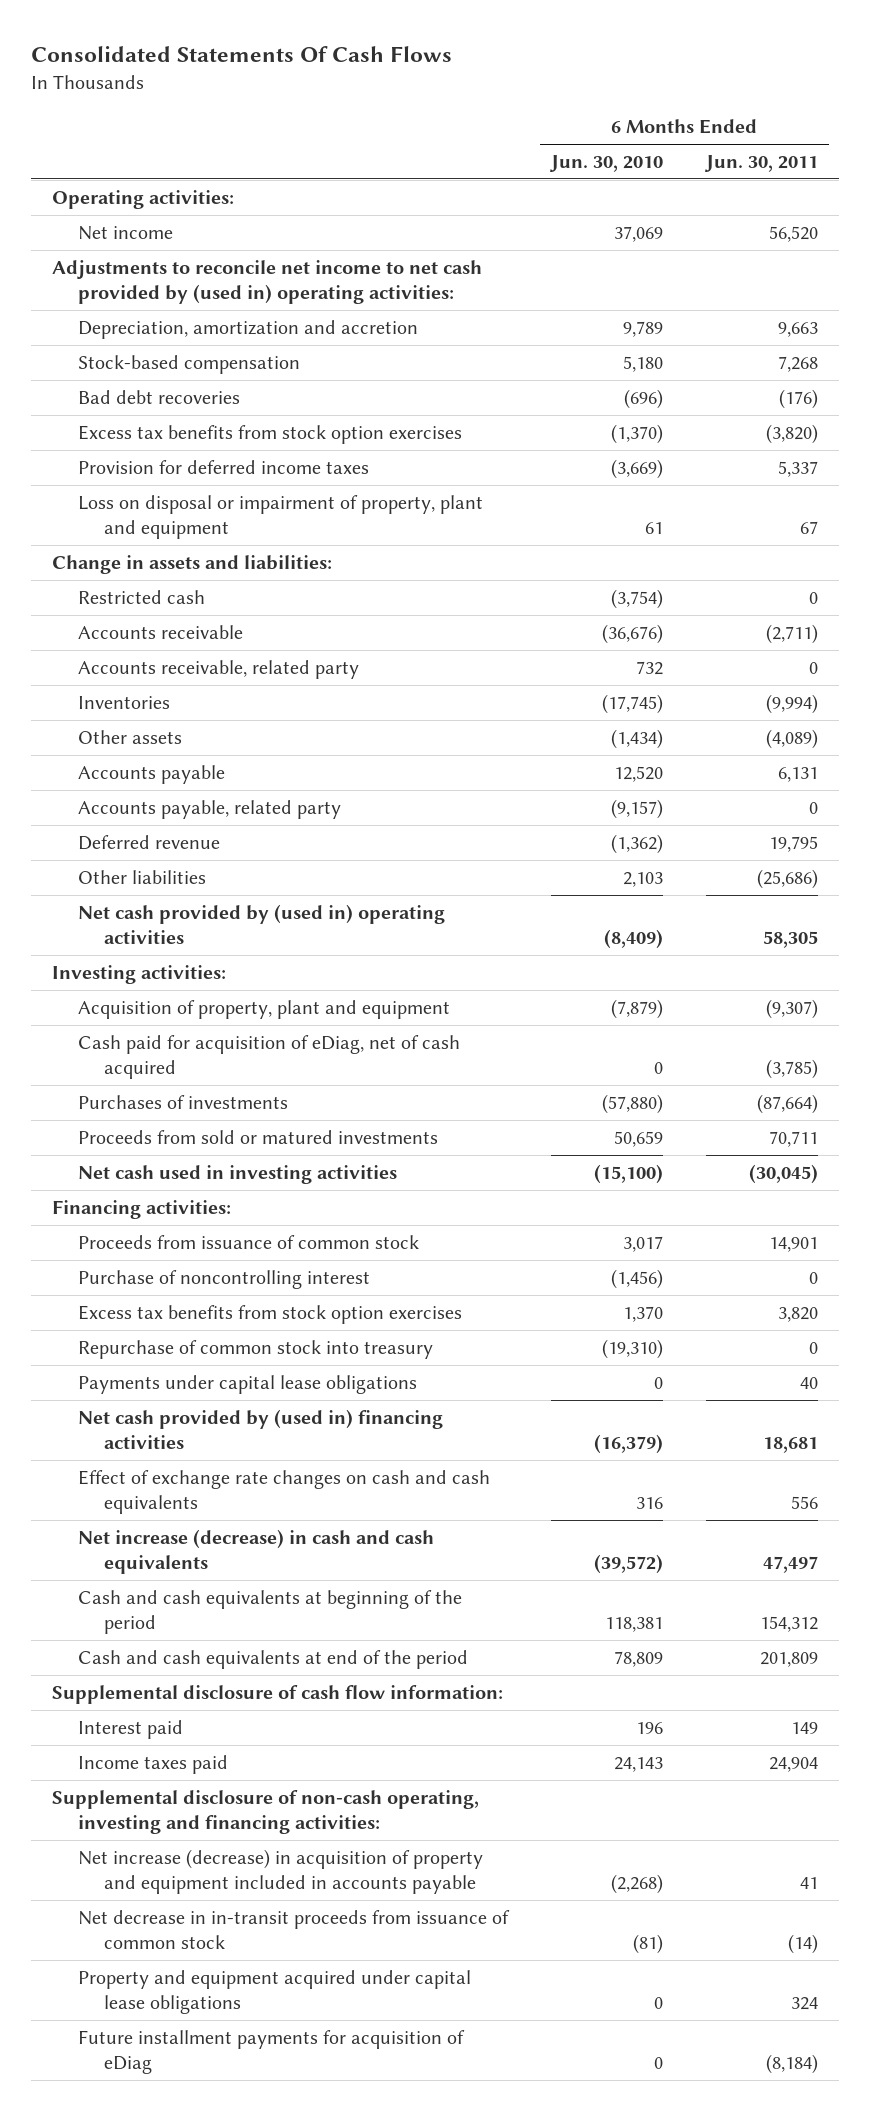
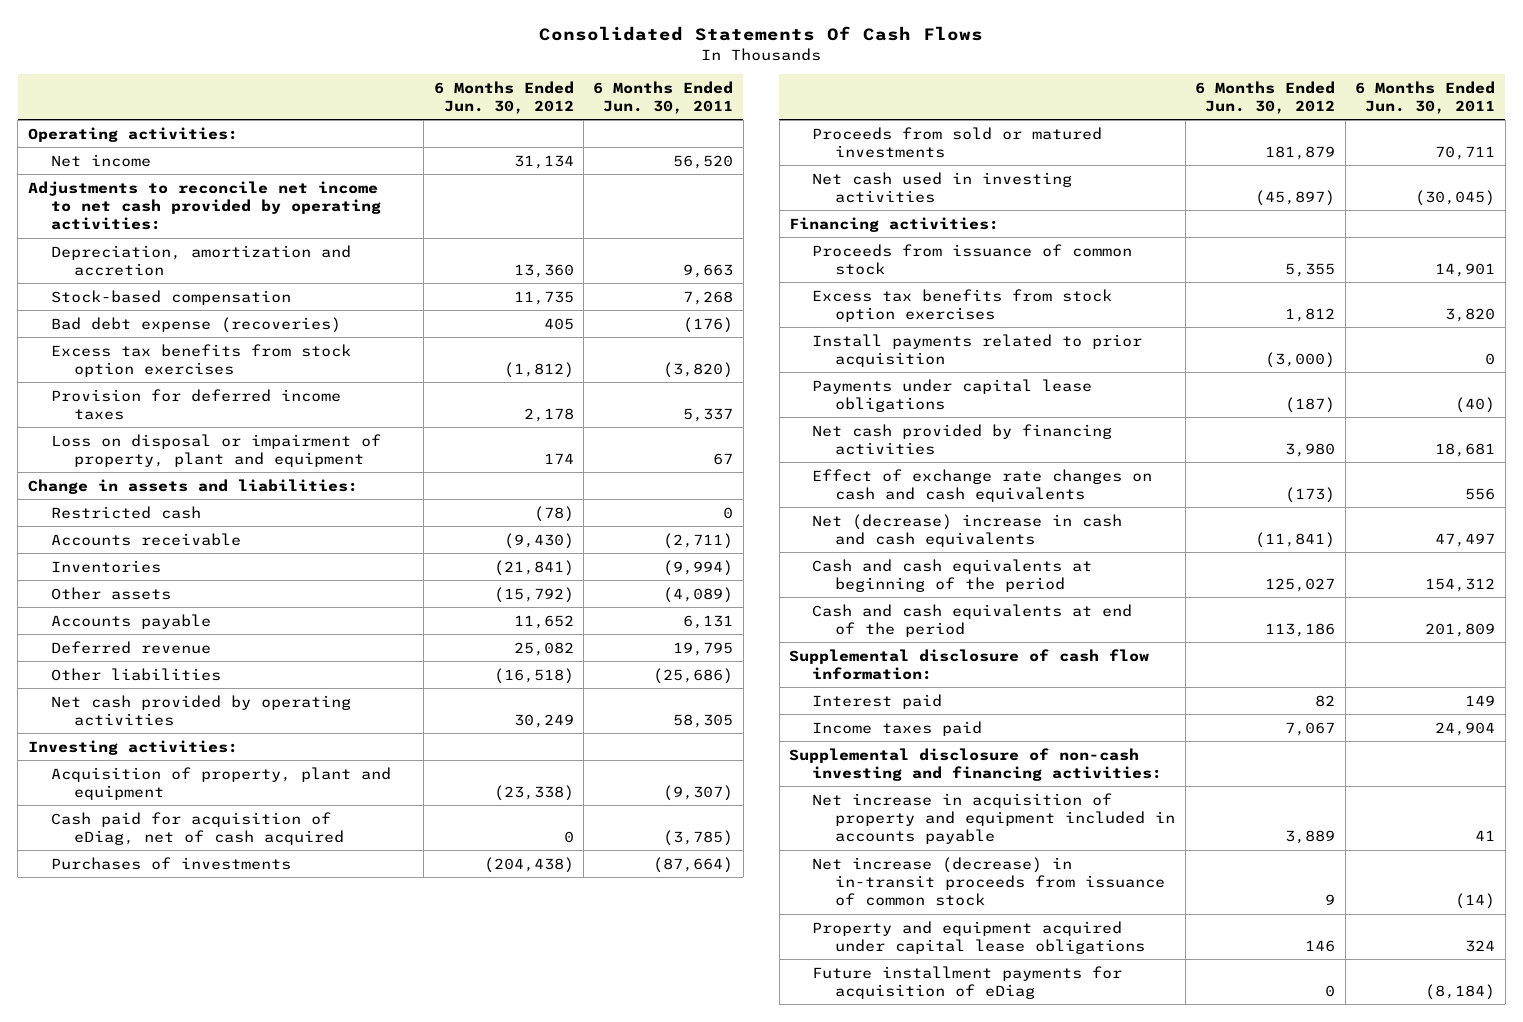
- | 6 Months Ended Jun. 30, 2010 | 6 Months Ended Jun. 30, 2011
+ | 6 Months Ended Jun. 30, 2012 | 6 Months Ended Jun. 30, 2011
- Adjustments to reconcile net income to net cash provided by (used in) operating activities:
+ Adjustments to reconcile net income to net cash provided by operating activities:
- Bad debt recoveries | (696) | (176)
+ Bad debt expense (recoveries) | 405 | (176)
- Accounts receivable, related party | 732 | 0
- Accounts payable, related party | (9,157) | 0
- Net cash provided by (used in) operating activities | (8,409) | 58,305
+ Net cash provided by operating activities | 30,249 | 58,305
- Purchase of noncontrolling interest | (1,456) | 0
- Repurchase of common stock into treasury | (19,310) | 0
- Payments under capital lease obligations | 0 | 40
- Net cash provided by (used in) financing activities | (16,379) | 18,681
+ Install payments related to prior acquisition | (3,000) | 0
+ Payments under capital lease obligations | (187) | (40)
+ Net cash provided by financing activities | 3,980 | 18,681
- Net increase (decrease) in cash and cash equivalents | (39,572) | 47,497
+ Net (decrease) increase in cash and cash equivalents | (11,841) | 47,497
- Supplemental disclosure of non-cash operating, investing and financing activities:
- Net increase (decrease) in acquisition of property and equipment included in accounts payable | (2,268) | 41
- Net decrease in in-transit proceeds from issuance of common stock | (81) | (14)
+ Supplemental disclosure of non-cash investing and financing activities:
+ Net increase in acquisition of property and equipment included in accounts payable | 3,889 | 41
+ Net increase (decrease) in in-transit proceeds from issuance of common stock | 9 | (14)

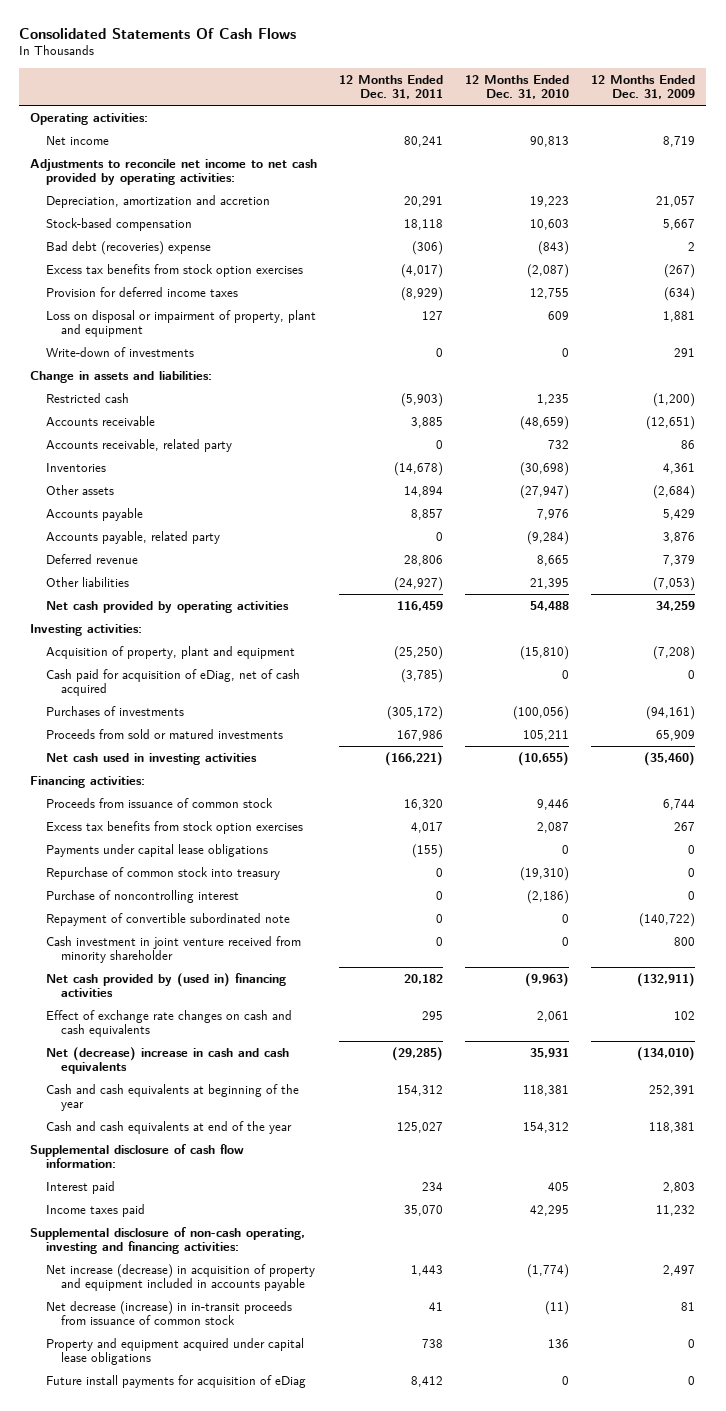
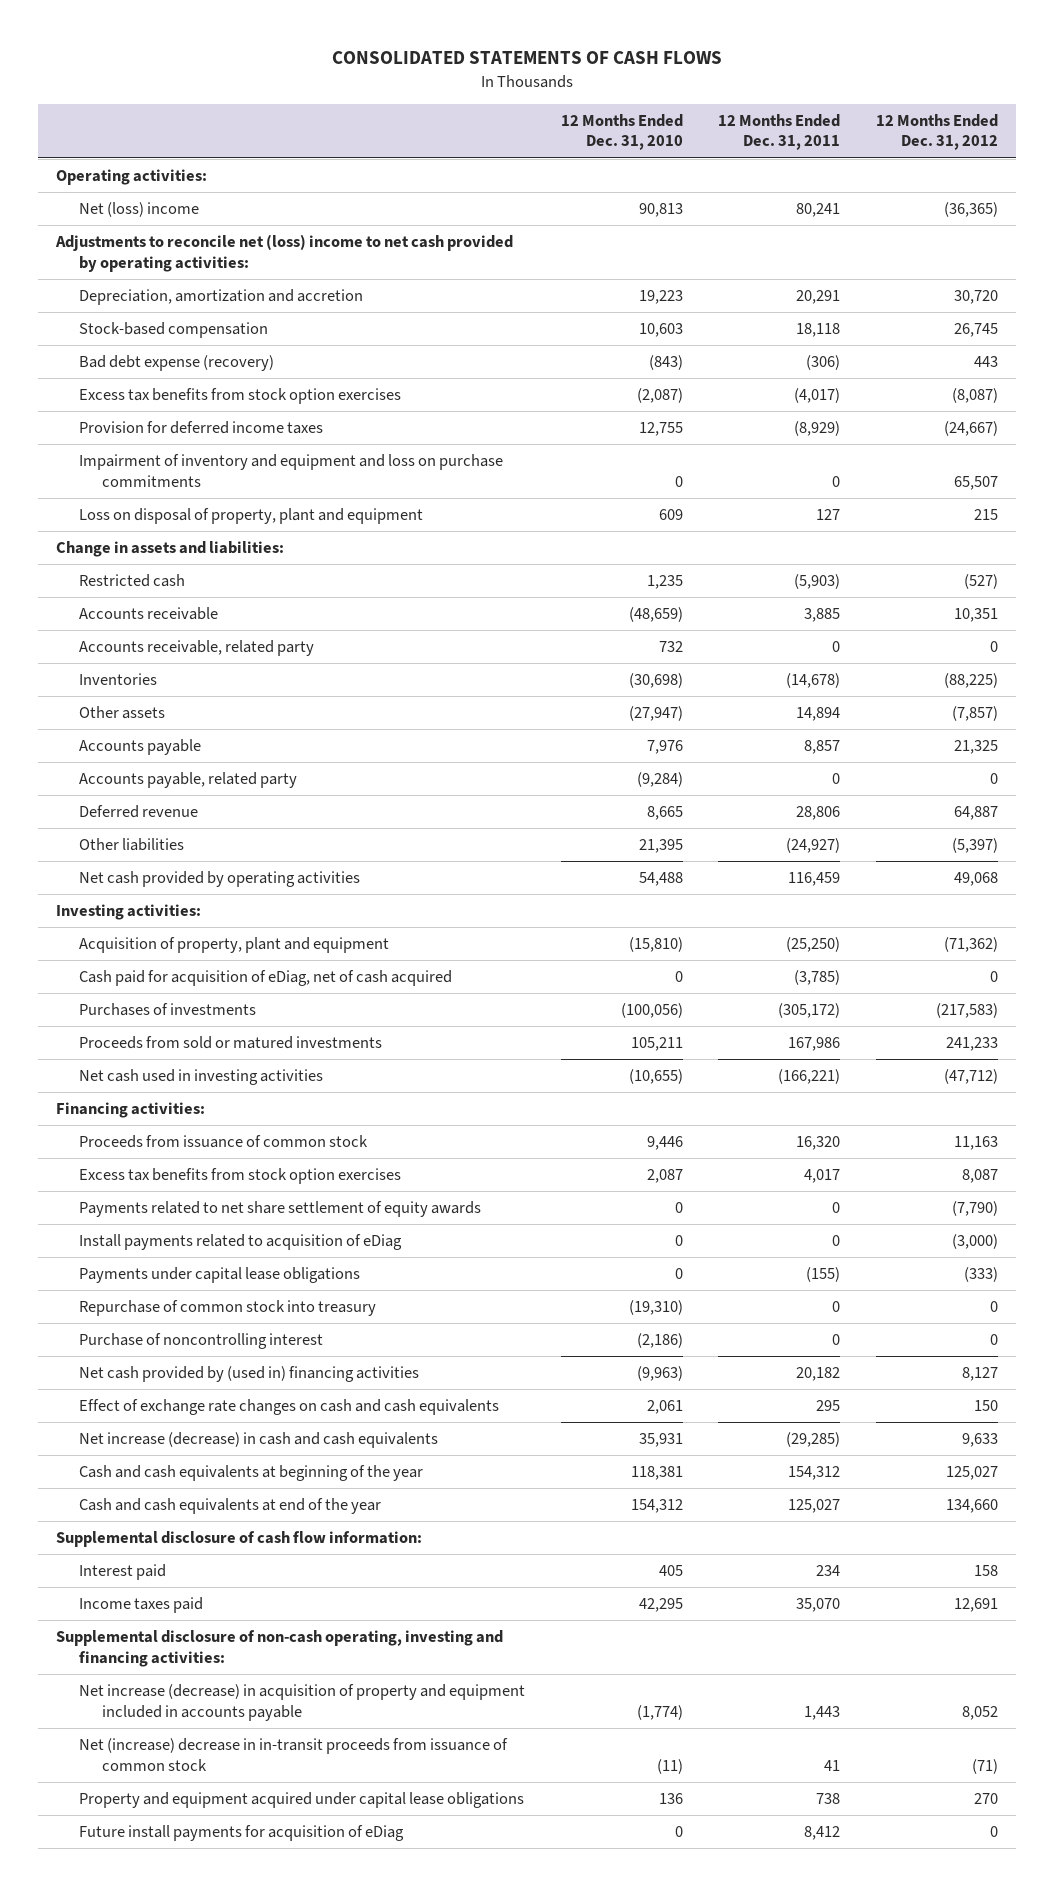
- Consolidated Statements Of Cash Flows
+ CONSOLIDATED STATEMENTS OF CASH FLOWS
- | 12 Months Ended Dec. 31, 2011 | 12 Months Ended Dec. 31, 2010 | 12 Months Ended Dec. 31, 2009
+ | 12 Months Ended Dec. 31, 2010 | 12 Months Ended Dec. 31, 2011 | 12 Months Ended Dec. 31, 2012
- Net income | 80,241 | 90,813 | 8,719
- Adjustments to reconcile net income to net cash provided by operating activities:
+ Net (loss) income | 90,813 | 80,241 | (36,365)
+ Adjustments to reconcile net (loss) income to net cash provided by operating activities:
- Bad debt (recoveries) expense | (306) | (843) | 2
+ Bad debt expense (recovery) | (843) | (306) | 443
- Loss on disposal or impairment of property, plant and equipment | 127 | 609 | 1,881
- Write-down of investments | 0 | 0 | 291
+ Impairment of inventory and equipment and loss on purchase commitments | 0 | 0 | 65,507
+ Loss on disposal of property, plant and equipment | 609 | 127 | 215
+ Payments related to net share settlement of equity awards | 0 | 0 | (7,790)
+ Install payments related to acquisition of eDiag | 0 | 0 | (3,000)
- Repayment of convertible subordinated note | 0 | 0 | (140,722)
- Cash investment in joint venture received from minority shareholder | 0 | 0 | 800
- Net (decrease) increase in cash and cash equivalents | (29,285) | 35,931 | (134,010)
+ Net increase (decrease) in cash and cash equivalents | 35,931 | (29,285) | 9,633
- Net decrease (increase) in in-transit proceeds from issuance of common stock | 41 | (11) | 81
+ Net (increase) decrease in in-transit proceeds from issuance of common stock | (11) | 41 | (71)

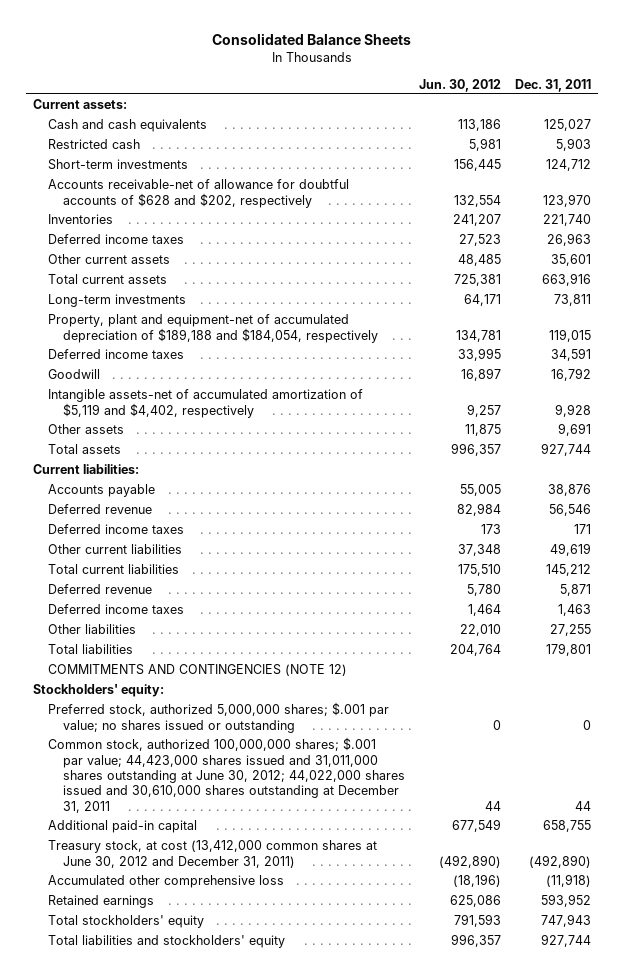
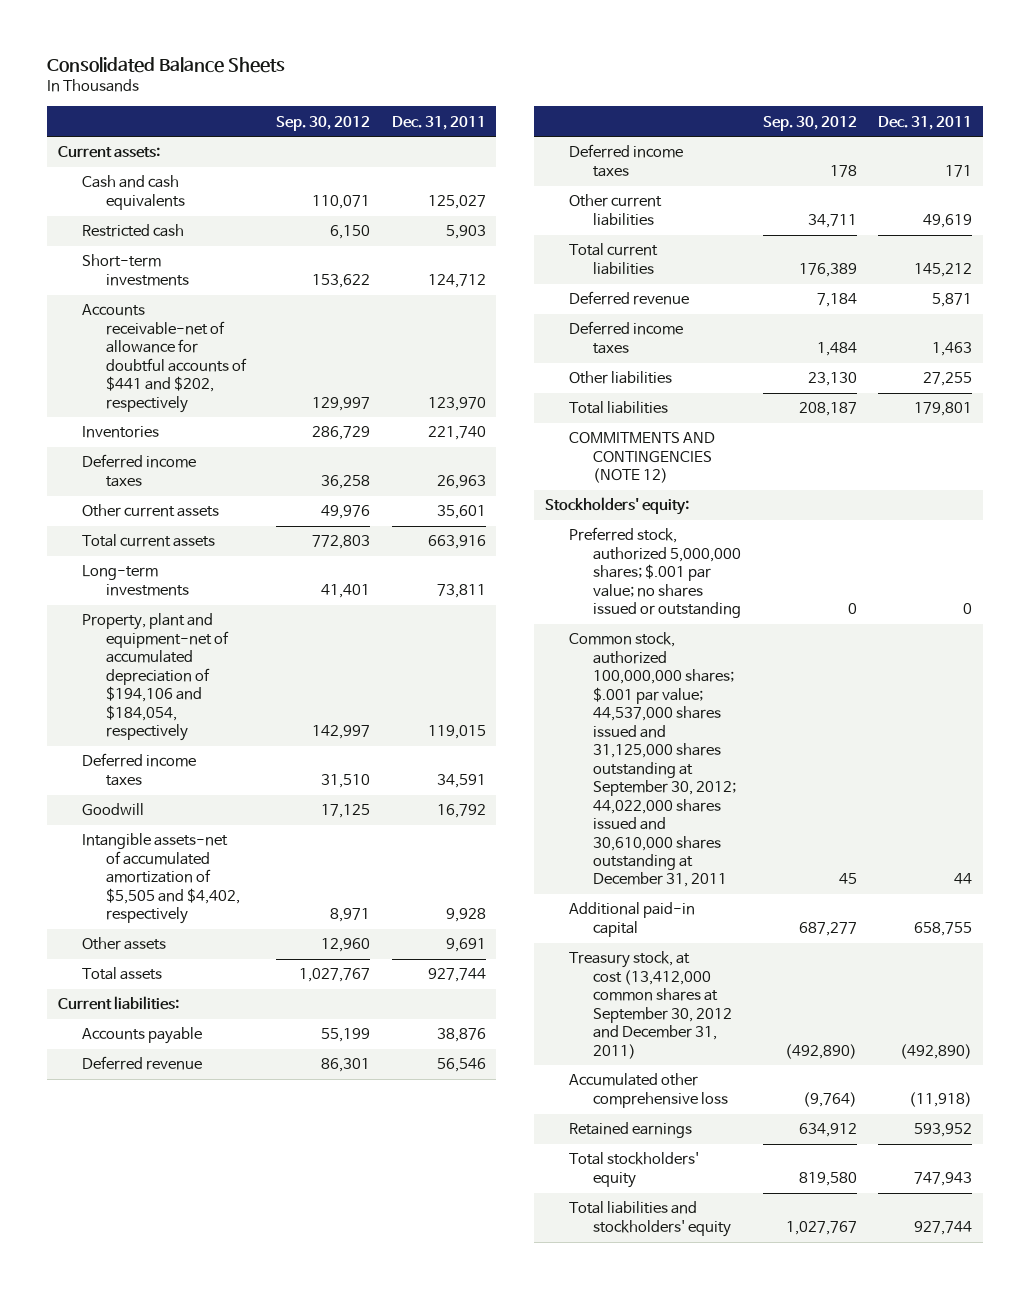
- | Jun. 30, 2012 | Dec. 31, 2011
+ | Sep. 30, 2012 | Dec. 31, 2011
- Accounts receivable-net of allowance for doubtful accounts of $628 and $202, respectively | 132,554 | 123,970
+ Accounts receivable-net of allowance for doubtful accounts of $441 and $202, respectively | 129,997 | 123,970
- Property, plant and equipment-net of accumulated depreciation of $189,188 and $184,054, respectively | 134,781 | 119,015
+ Property, plant and equipment-net of accumulated depreciation of $194,106 and $184,054, respectively | 142,997 | 119,015
- Intangible assets-net of accumulated amortization of $5,119 and $4,402, respectively | 9,257 | 9,928
+ Intangible assets-net of accumulated amortization of $5,505 and $4,402, respectively | 8,971 | 9,928
- Common stock, authorized 100,000,000 shares; $.001 par value; 44,423,000 shares issued and 31,011,000 shares outstanding at June 30, 2012; 44,022,000 shares issued and 30,610,000 shares outstanding at December 31, 2011 | 44 | 44
+ Common stock, authorized 100,000,000 shares; $.001 par value; 44,537,000 shares issued and 31,125,000 shares outstanding at September 30, 2012; 44,022,000 shares issued and 30,610,000 shares outstanding at December 31, 2011 | 45 | 44
- Treasury stock, at cost (13,412,000 common shares at June 30, 2012 and December 31, 2011) | (492,890) | (492,890)
+ Treasury stock, at cost (13,412,000 common shares at September 30, 2012 and December 31, 2011) | (492,890) | (492,890)

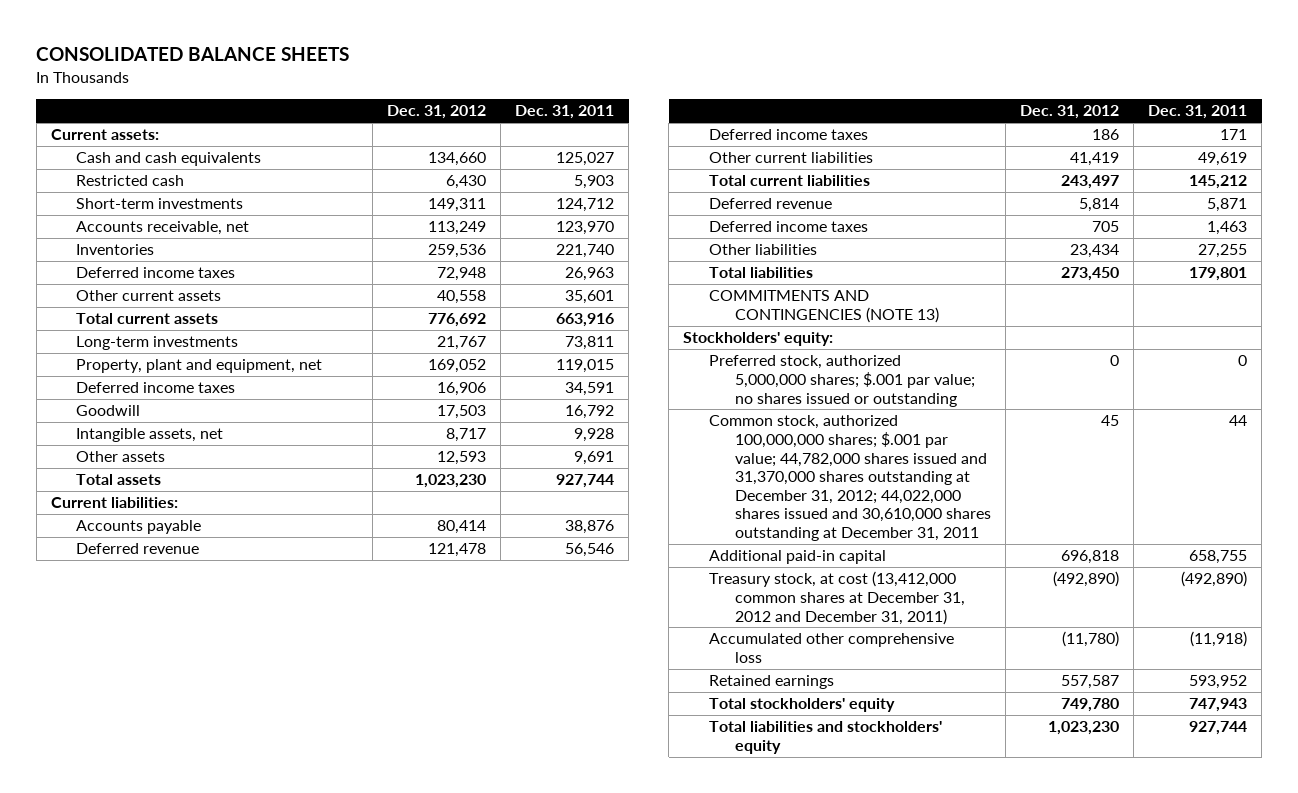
- Consolidated Balance Sheets
+ CONSOLIDATED BALANCE SHEETS
- | Sep. 30, 2012 | Dec. 31, 2011
+ | Dec. 31, 2012 | Dec. 31, 2011
- Accounts receivable-net of allowance for doubtful accounts of $441 and $202, respectively | 129,997 | 123,970
+ Accounts receivable, net | 113,249 | 123,970
- Property, plant and equipment-net of accumulated depreciation of $194,106 and $184,054, respectively | 142,997 | 119,015
+ Property, plant and equipment, net | 169,052 | 119,015
- Intangible assets-net of accumulated amortization of $5,505 and $4,402, respectively | 8,971 | 9,928
+ Intangible assets, net | 8,717 | 9,928
- COMMITMENTS AND CONTINGENCIES (NOTE 12)
+ COMMITMENTS AND CONTINGENCIES (NOTE 13)
- Common stock, authorized 100,000,000 shares; $.001 par value; 44,537,000 shares issued and 31,125,000 shares outstanding at September 30, 2012; 44,022,000 shares issued and 30,610,000 shares outstanding at December 31, 2011 | 45 | 44
+ Common stock, authorized 100,000,000 shares; $.001 par value; 44,782,000 shares issued and 31,370,000 shares outstanding at December 31, 2012; 44,022,000 shares issued and 30,610,000 shares outstanding at December 31, 2011 | 45 | 44
- Treasury stock, at cost (13,412,000 common shares at September 30, 2012 and December 31, 2011) | (492,890) | (492,890)
+ Treasury stock, at cost (13,412,000 common shares at December 31, 2012 and December 31, 2011) | (492,890) | (492,890)

